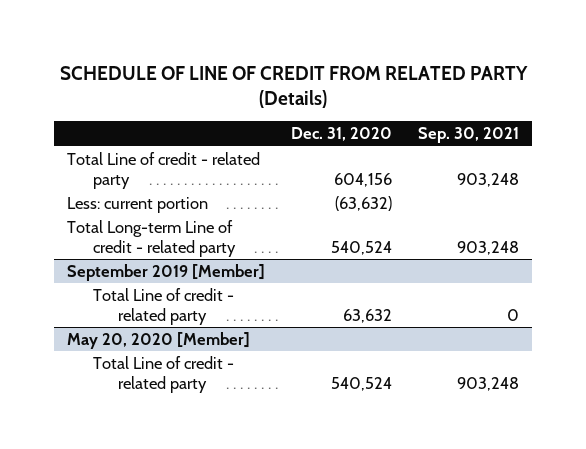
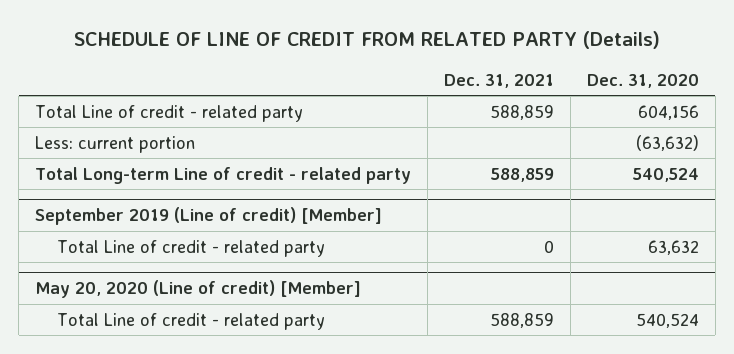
- | Dec. 31, 2020 | Sep. 30, 2021
+ | Dec. 31, 2021 | Dec. 31, 2020
- September 2019 [Member]
+ September 2019 (Line of credit) [Member]
- May 20, 2020 [Member]
+ May 20, 2020 (Line of credit) [Member]

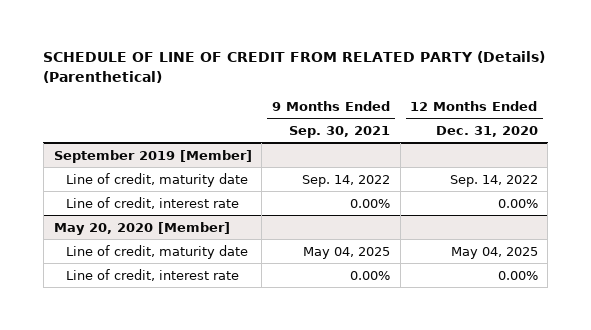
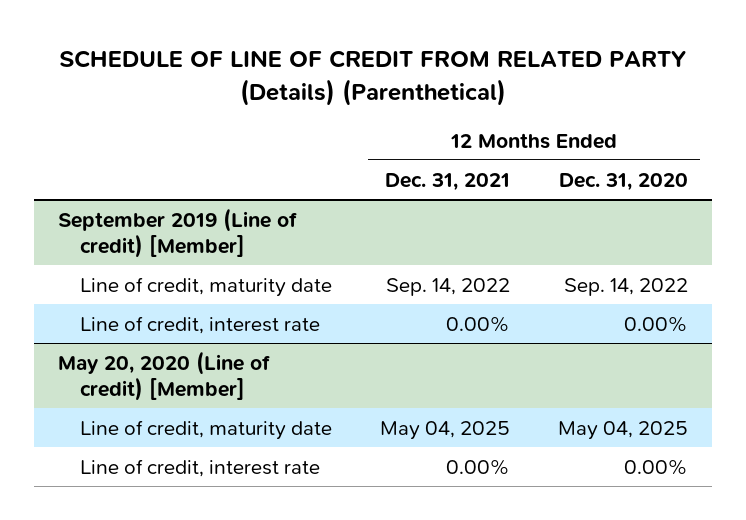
- | 9 Months Ended Sep. 30, 2021 | 12 Months Ended Dec. 31, 2020
+ | 12 Months Ended Dec. 31, 2021 | 12 Months Ended Dec. 31, 2020
- September 2019 [Member]
+ September 2019 (Line of credit) [Member]
- May 20, 2020 [Member]
+ May 20, 2020 (Line of credit) [Member]

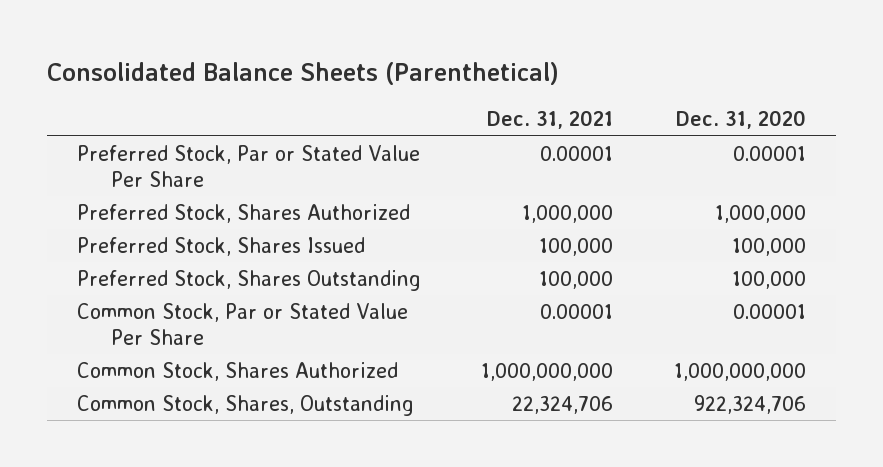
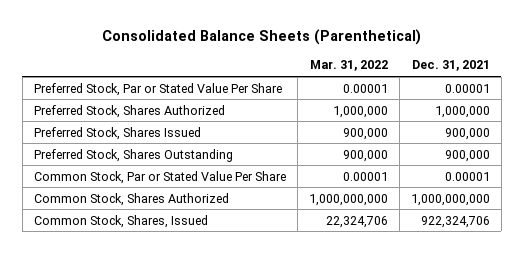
- | Dec. 31, 2021 | Dec. 31, 2020
+ | Mar. 31, 2022 | Dec. 31, 2021
- Preferred Stock, Shares Issued | 100,000 | 100,000
- Preferred Stock, Shares Outstanding | 100,000 | 100,000
+ Preferred Stock, Shares Issued | 900,000 | 900,000
+ Preferred Stock, Shares Outstanding | 900,000 | 900,000
- Common Stock, Shares, Outstanding | 22,324,706 | 922,324,706
+ Common Stock, Shares, Issued | 22,324,706 | 922,324,706

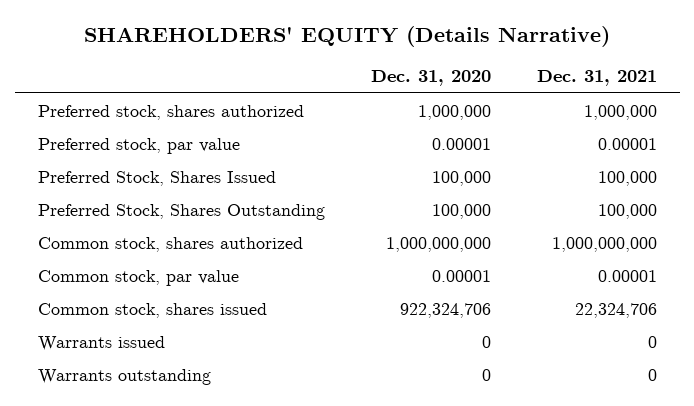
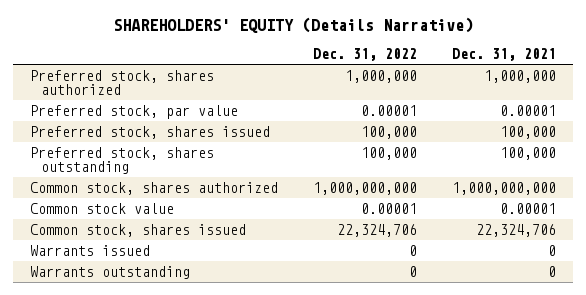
- | Dec. 31, 2020 | Dec. 31, 2021
+ | Dec. 31, 2022 | Dec. 31, 2021
- Preferred Stock, Shares Issued | 100,000 | 100,000
- Preferred Stock, Shares Outstanding | 100,000 | 100,000
+ Preferred stock, shares issued | 100,000 | 100,000
+ Preferred stock, shares outstanding | 100,000 | 100,000
- Common stock, par value | 0.00001 | 0.00001
+ Common stock value | 0.00001 | 0.00001

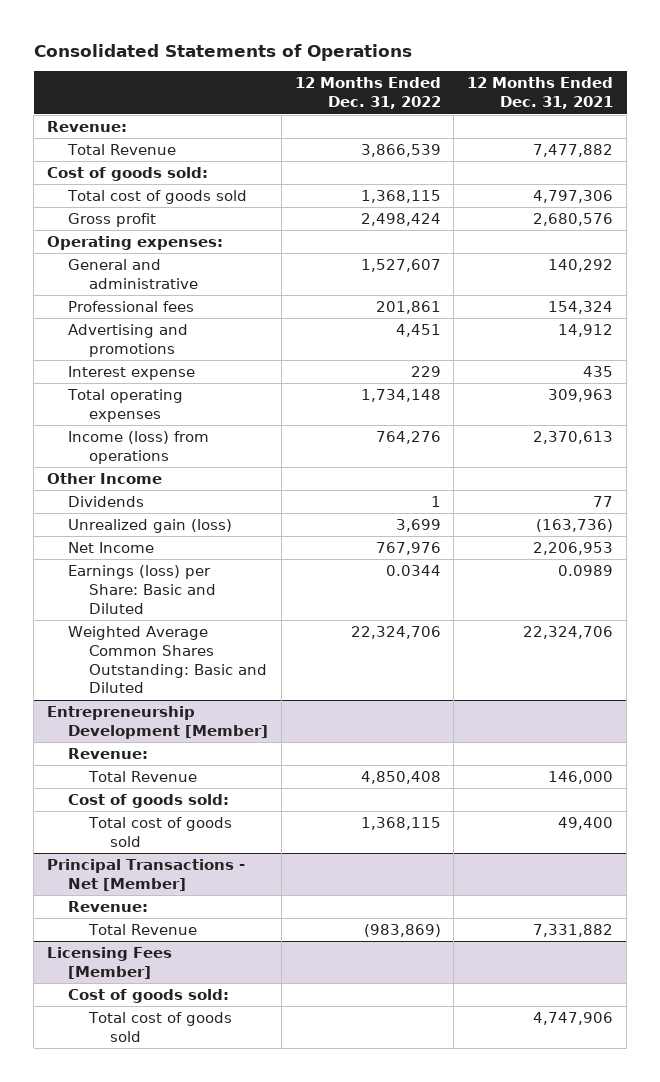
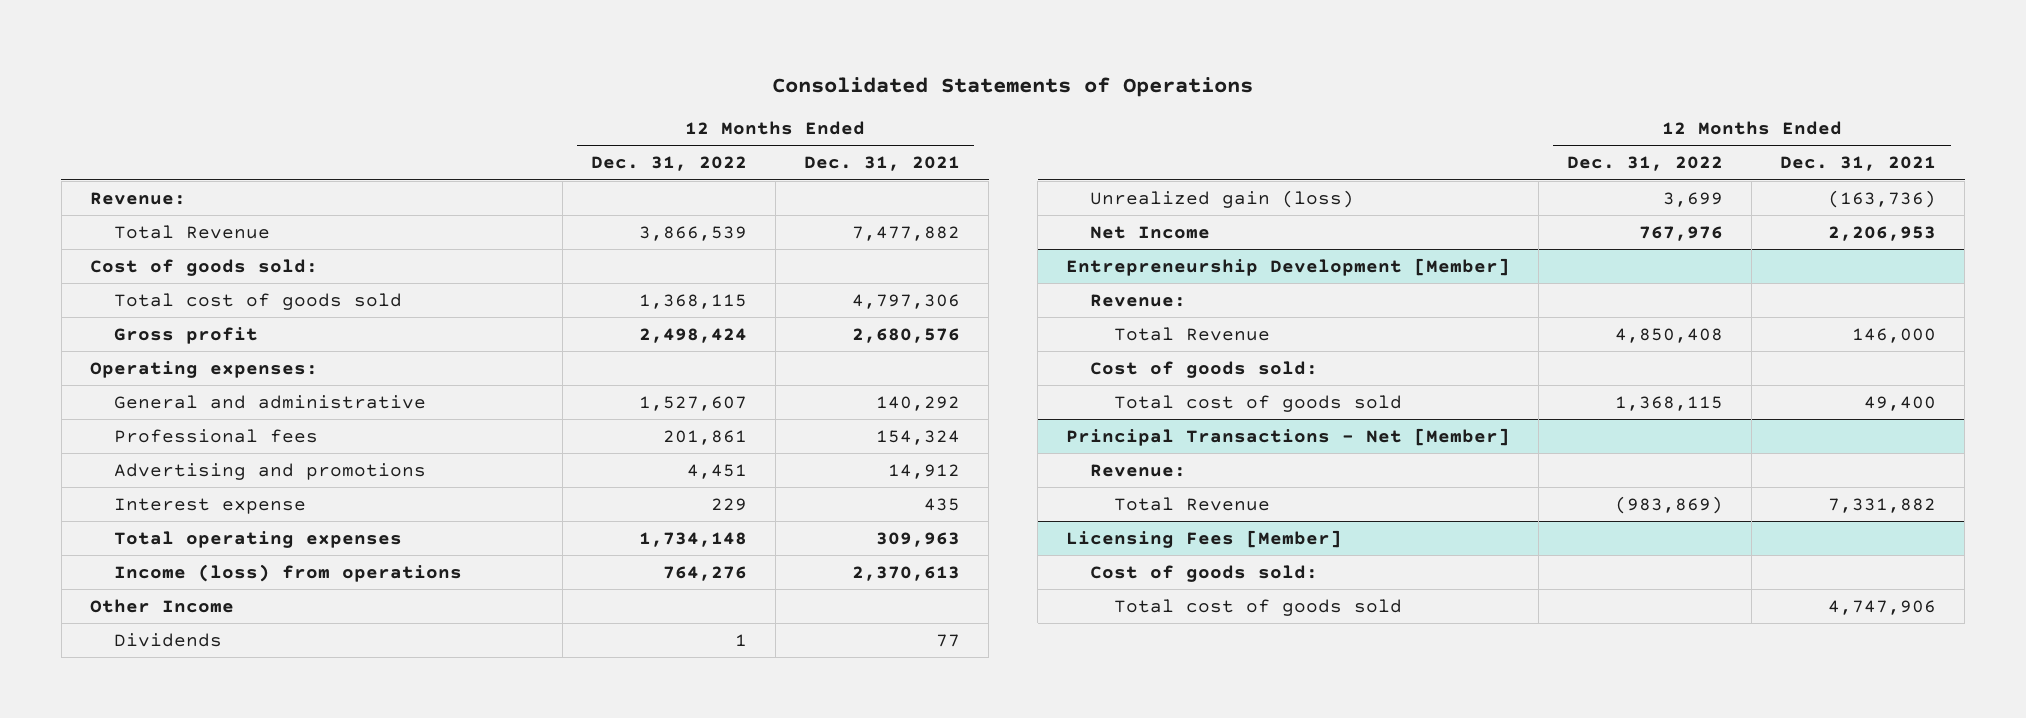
- Earnings (loss) per Share: Basic and Diluted | 0.0344 | 0.0989
- Weighted Average Common Shares Outstanding: Basic and Diluted | 22,324,706 | 22,324,706

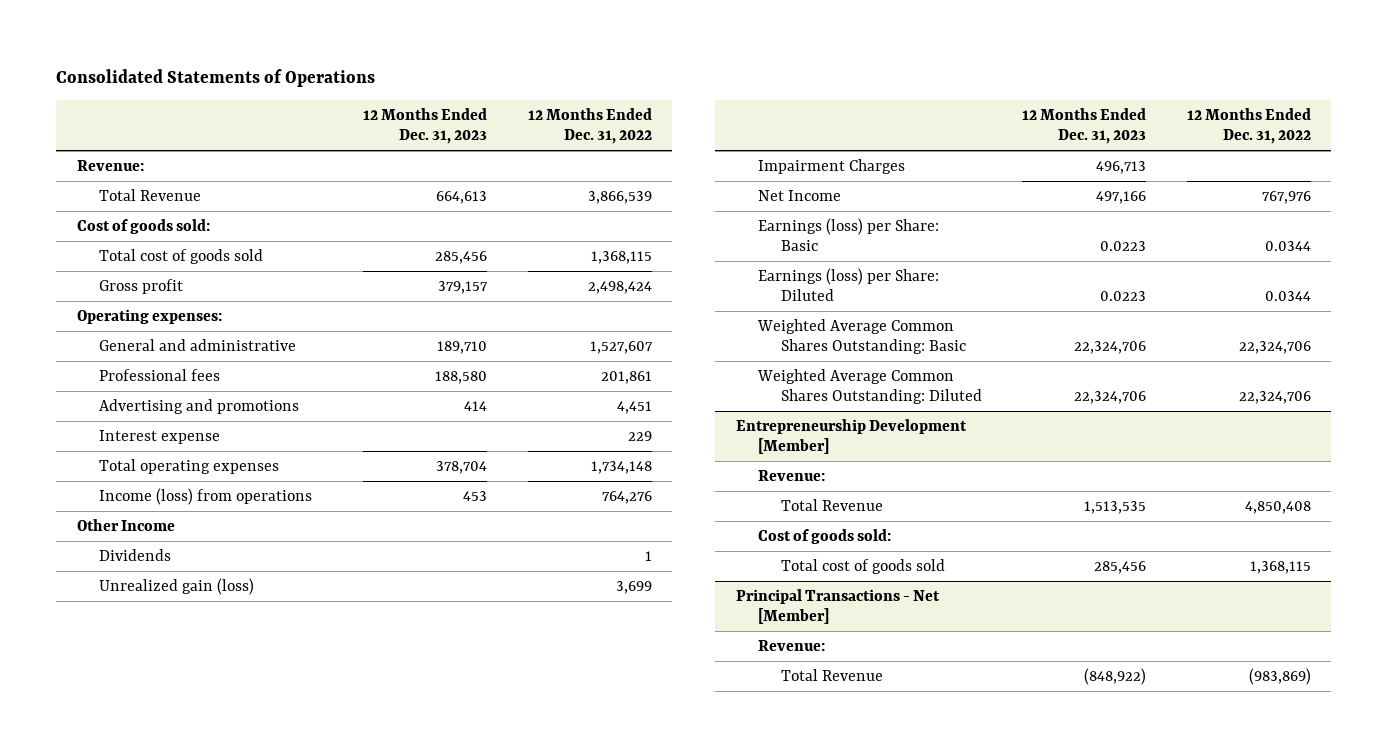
- | 12 Months Ended Dec. 31, 2022 | 12 Months Ended Dec. 31, 2021
+ | 12 Months Ended Dec. 31, 2023 | 12 Months Ended Dec. 31, 2022
+ Impairment Charges | 496,713 |
+ Earnings (loss) per Share: Basic | 0.0223 | 0.0344
+ Earnings (loss) per Share: Diluted | 0.0223 | 0.0344
+ Weighted Average Common Shares Outstanding: Basic | 22,324,706 | 22,324,706
+ Weighted Average Common Shares Outstanding: Diluted | 22,324,706 | 22,324,706
- Licensing Fees [Member]
- Cost of goods sold:
- Total cost of goods sold | | 4,747,906

